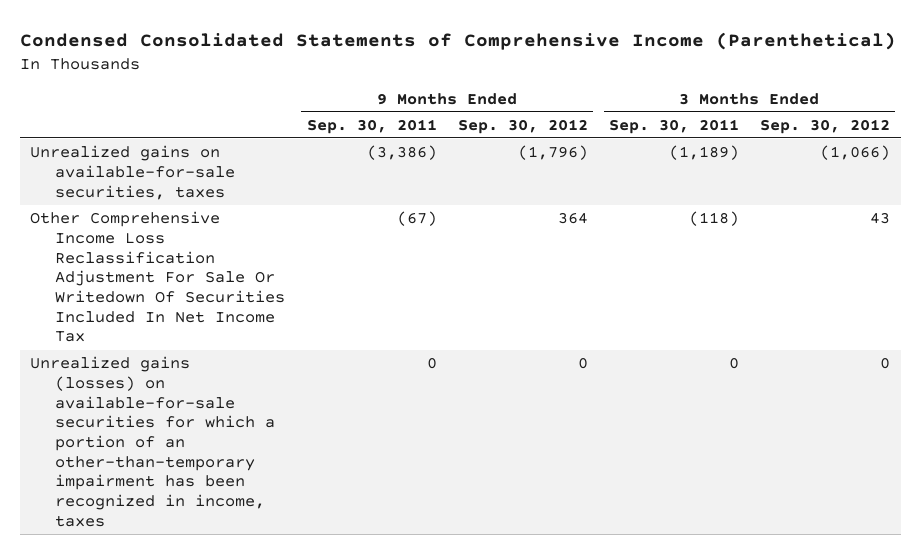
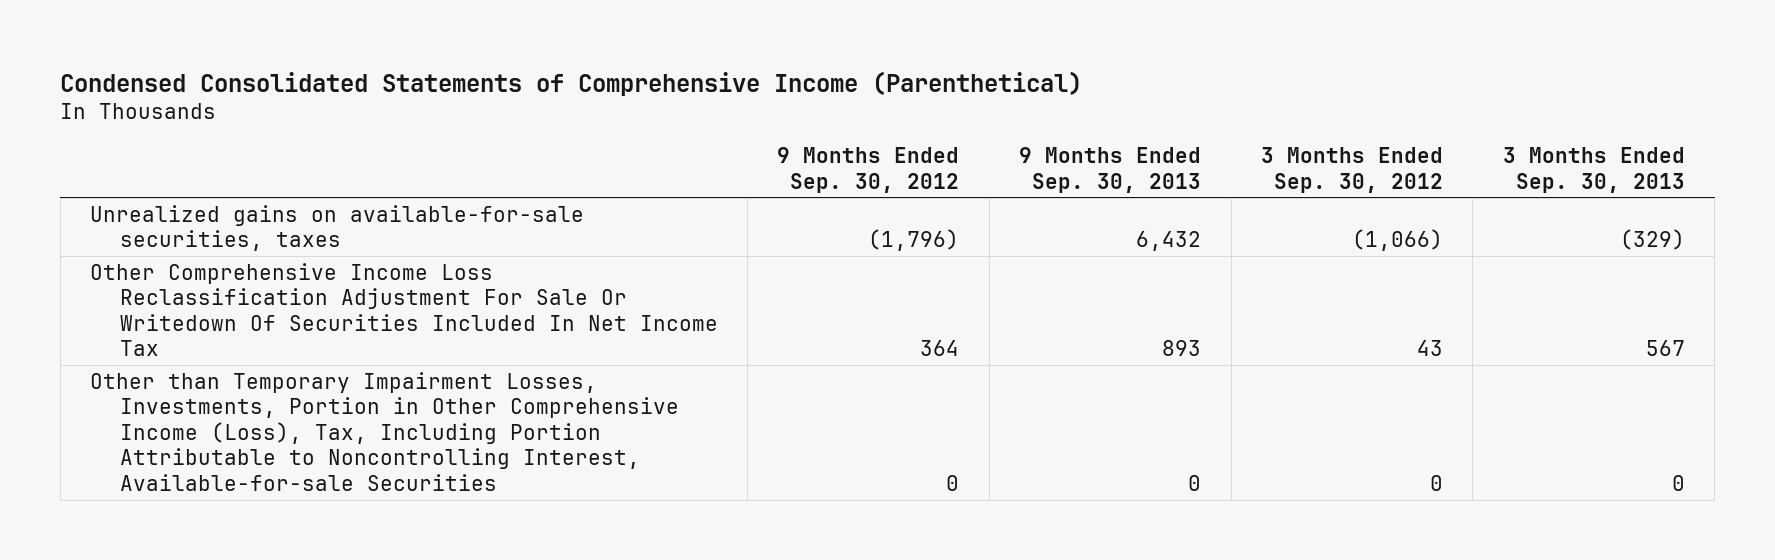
- | 9 Months Ended Sep. 30, 2011 | 9 Months Ended Sep. 30, 2012 | 3 Months Ended Sep. 30, 2011 | 3 Months Ended Sep. 30, 2012
+ | 9 Months Ended Sep. 30, 2012 | 9 Months Ended Sep. 30, 2013 | 3 Months Ended Sep. 30, 2012 | 3 Months Ended Sep. 30, 2013
- Unrealized gains (losses) on available-for-sale securities for which a portion of an other-than-temporary impairment has been recognized in income, taxes | 0 | 0 | 0 | 0
+ Other than Temporary Impairment Losses, Investments, Portion in Other Comprehensive Income (Loss), Tax, Including Portion Attributable to Noncontrolling Interest, Available-for-sale Securities | 0 | 0 | 0 | 0

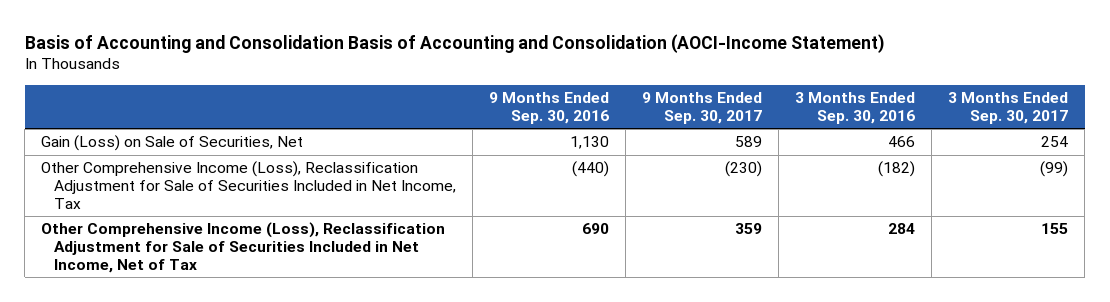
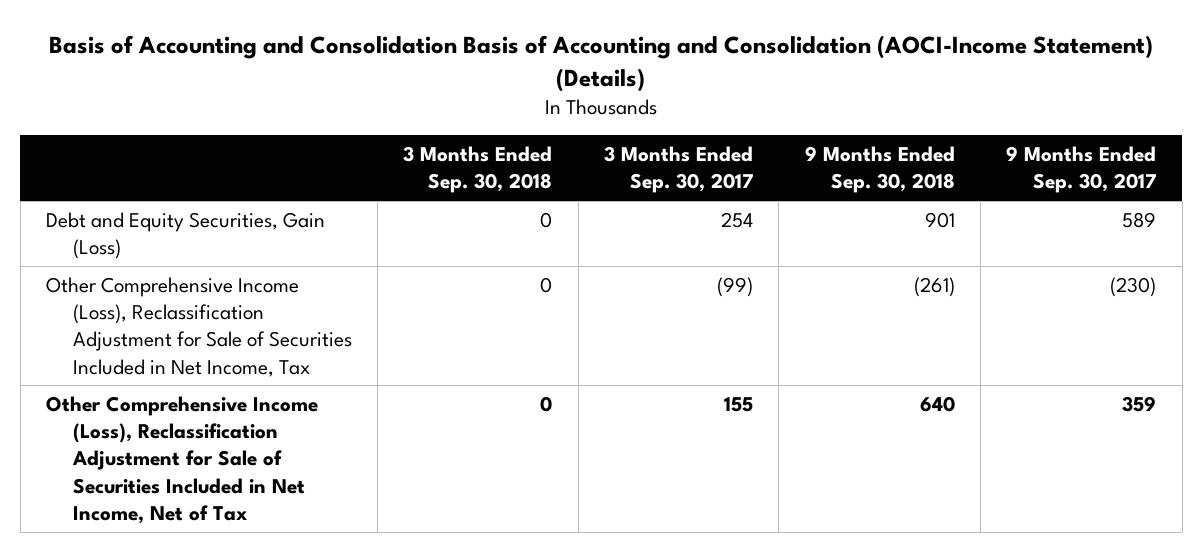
- Basis of Accounting and Consolidation Basis of Accounting and Consolidation (AOCI-Income Statement)
+ Basis of Accounting and Consolidation Basis of Accounting and Consolidation (AOCI-Income Statement) (Details)
- | 9 Months Ended Sep. 30, 2016 | 9 Months Ended Sep. 30, 2017 | 3 Months Ended Sep. 30, 2016 | 3 Months Ended Sep. 30, 2017
+ | 3 Months Ended Sep. 30, 2018 | 3 Months Ended Sep. 30, 2017 | 9 Months Ended Sep. 30, 2018 | 9 Months Ended Sep. 30, 2017
- Gain (Loss) on Sale of Securities, Net | 1,130 | 589 | 466 | 254
+ Debt and Equity Securities, Gain (Loss) | 0 | 254 | 901 | 589

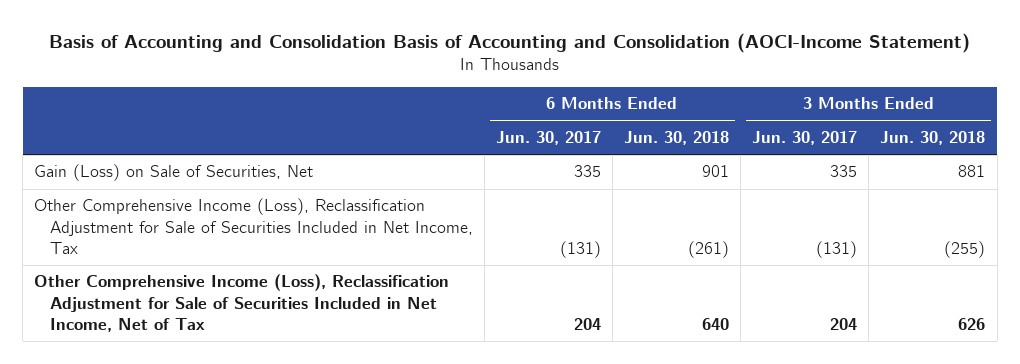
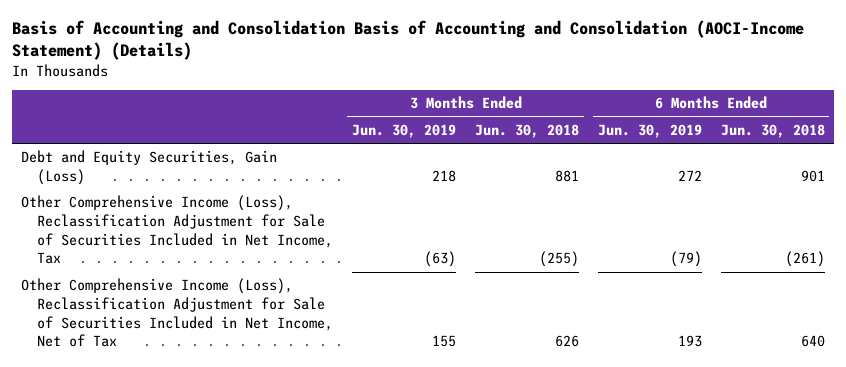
- Basis of Accounting and Consolidation Basis of Accounting and Consolidation (AOCI-Income Statement)
+ Basis of Accounting and Consolidation Basis of Accounting and Consolidation (AOCI-Income Statement) (Details)
- | 6 Months Ended Jun. 30, 2017 | 6 Months Ended Jun. 30, 2018 | 3 Months Ended Jun. 30, 2017 | 3 Months Ended Jun. 30, 2018
+ | 3 Months Ended Jun. 30, 2019 | 3 Months Ended Jun. 30, 2018 | 6 Months Ended Jun. 30, 2019 | 6 Months Ended Jun. 30, 2018
- Gain (Loss) on Sale of Securities, Net | 335 | 901 | 335 | 881
+ Debt and Equity Securities, Gain (Loss) | 218 | 881 | 272 | 901

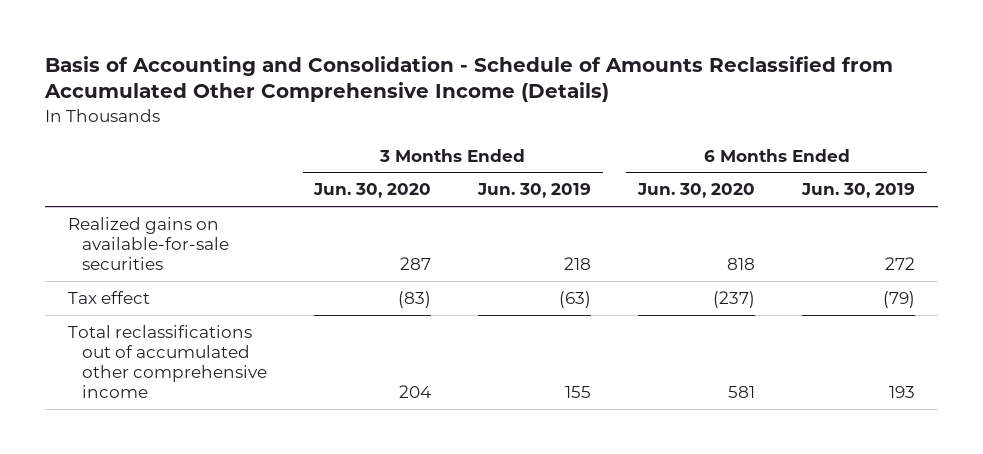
- Basis of Accounting and Consolidation Basis of Accounting and Consolidation (AOCI-Income Statement) (Details)
+ Basis of Accounting and Consolidation - Schedule of Amounts Reclassified from Accumulated Other Comprehensive Income (Details)
- | 3 Months Ended Jun. 30, 2019 | 3 Months Ended Jun. 30, 2018 | 6 Months Ended Jun. 30, 2019 | 6 Months Ended Jun. 30, 2018
+ | 3 Months Ended Jun. 30, 2020 | 3 Months Ended Jun. 30, 2019 | 6 Months Ended Jun. 30, 2020 | 6 Months Ended Jun. 30, 2019
- Debt and Equity Securities, Gain (Loss) | 218 | 881 | 272 | 901
- Other Comprehensive Income (Loss), Reclassification Adjustment for Sale of Securities Included in Net Income, Tax | (63) | (255) | (79) | (261)
- Other Comprehensive Income (Loss), Reclassification Adjustment for Sale of Securities Included in Net Income, Net of Tax | 155 | 626 | 193 | 640
+ Realized gains on available-for-sale securities | 287 | 218 | 818 | 272
+ Tax effect | (83) | (63) | (237) | (79)
+ Total reclassifications out of accumulated other comprehensive income | 204 | 155 | 581 | 193

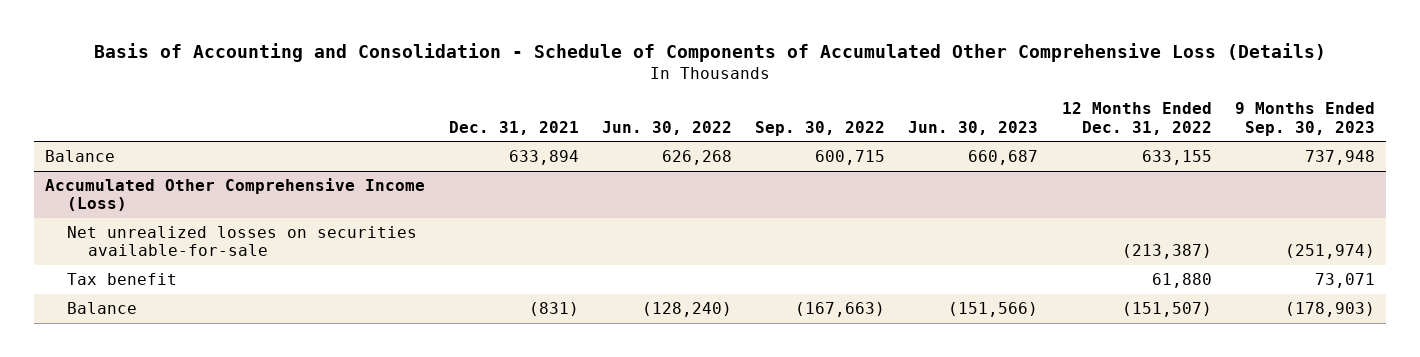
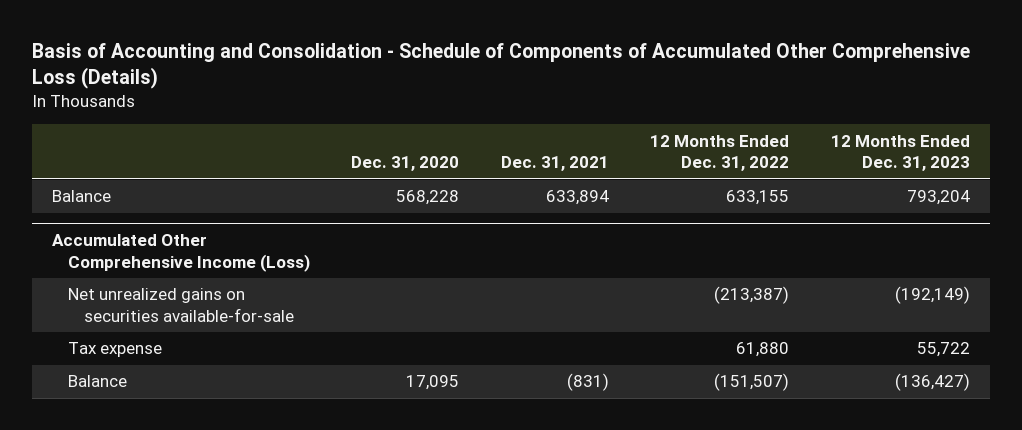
- | Dec. 31, 2021 | Jun. 30, 2022 | Sep. 30, 2022 | Jun. 30, 2023 | 12 Months Ended Dec. 31, 2022 | 9 Months Ended Sep. 30, 2023
+ | Dec. 31, 2020 | Dec. 31, 2021 | 12 Months Ended Dec. 31, 2022 | 12 Months Ended Dec. 31, 2023
@ Accumulated Other Comprehensive Income (Loss)
- Net unrealized losses on securities available-for-sale | | | | | (213,387) | (251,974)
- Tax benefit | | | | | 61,880 | 73,071
+ Net unrealized gains on securities available-for-sale | | | (213,387) | (192,149)
+ Tax expense | | | 61,880 | 55,722

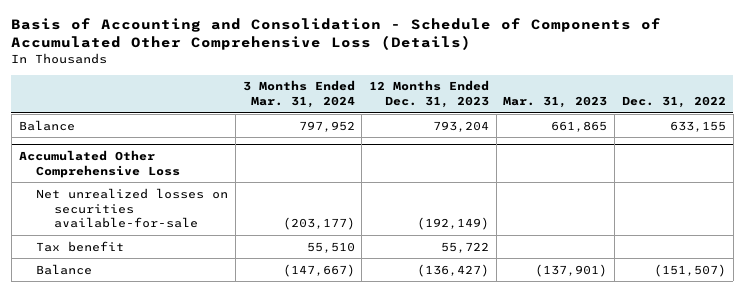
- | Dec. 31, 2020 | Dec. 31, 2021 | 12 Months Ended Dec. 31, 2022 | 12 Months Ended Dec. 31, 2023
+ | 3 Months Ended Mar. 31, 2024 | 12 Months Ended Dec. 31, 2023 | Mar. 31, 2023 | Dec. 31, 2022
- Accumulated Other Comprehensive Income (Loss)
- Net unrealized gains on securities available-for-sale | | | (213,387) | (192,149)
- Tax expense | | | 61,880 | 55,722
+ Accumulated Other Comprehensive Loss
+ Net unrealized losses on securities available-for-sale | (203,177) | (192,149) | |
+ Tax benefit | 55,510 | 55,722 | |

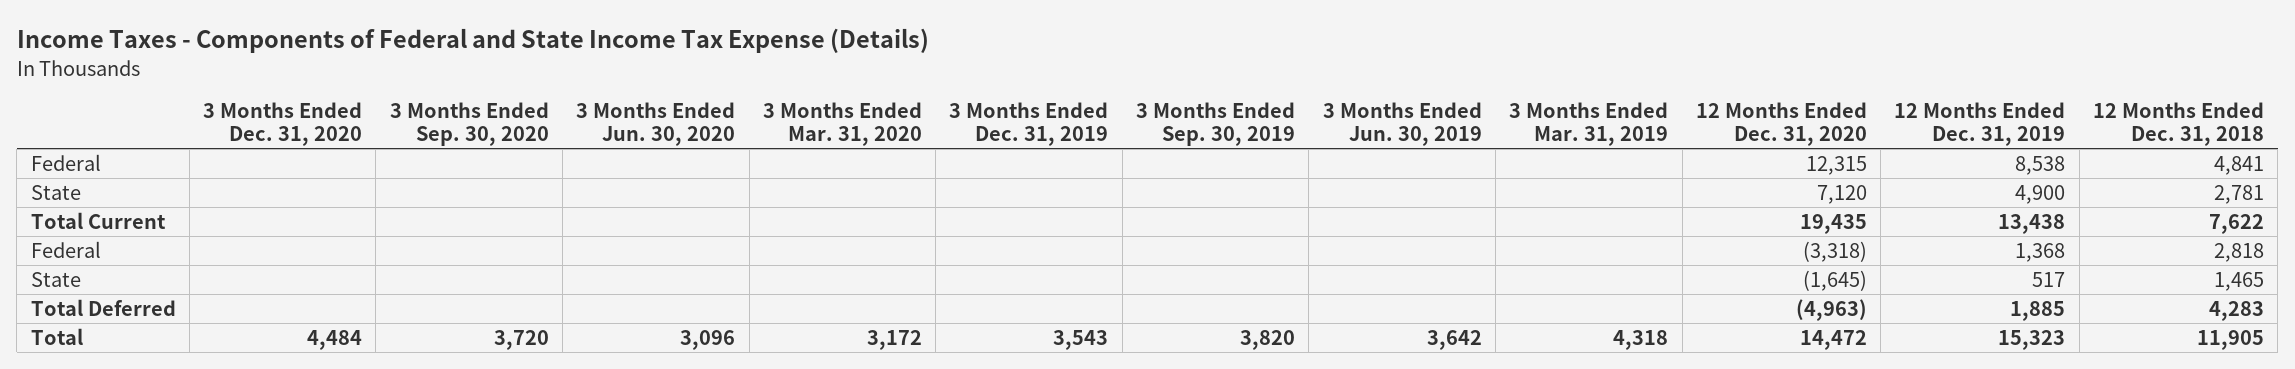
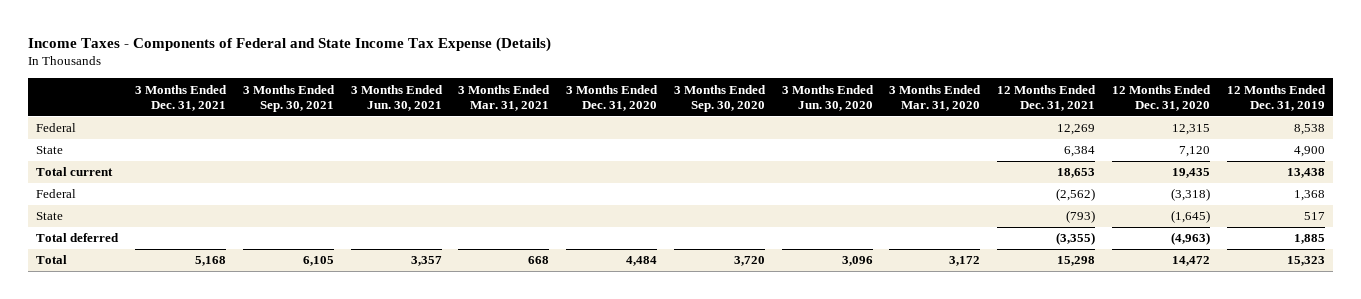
- | 3 Months Ended Dec. 31, 2020 | 3 Months Ended Sep. 30, 2020 | 3 Months Ended Jun. 30, 2020 | 3 Months Ended Mar. 31, 2020 | 3 Months Ended Dec. 31, 2019 | 3 Months Ended Sep. 30, 2019 | 3 Months Ended Jun. 30, 2019 | 3 Months Ended Mar. 31, 2019 | 12 Months Ended Dec. 31, 2020 | 12 Months Ended Dec. 31, 2019 | 12 Months Ended Dec. 31, 2018
+ | 3 Months Ended Dec. 31, 2021 | 3 Months Ended Sep. 30, 2021 | 3 Months Ended Jun. 30, 2021 | 3 Months Ended Mar. 31, 2021 | 3 Months Ended Dec. 31, 2020 | 3 Months Ended Sep. 30, 2020 | 3 Months Ended Jun. 30, 2020 | 3 Months Ended Mar. 31, 2020 | 12 Months Ended Dec. 31, 2021 | 12 Months Ended Dec. 31, 2020 | 12 Months Ended Dec. 31, 2019
- Total Current | | | | | | | | | 19,435 | 13,438 | 7,622
+ Total current | | | | | | | | | 18,653 | 19,435 | 13,438
- Total Deferred | | | | | | | | | (4,963) | 1,885 | 4,283
+ Total deferred | | | | | | | | | (3,355) | (4,963) | 1,885

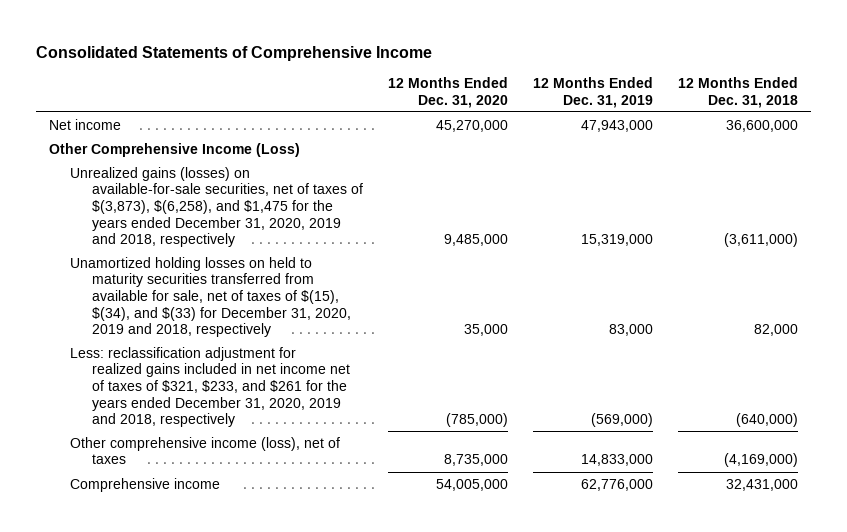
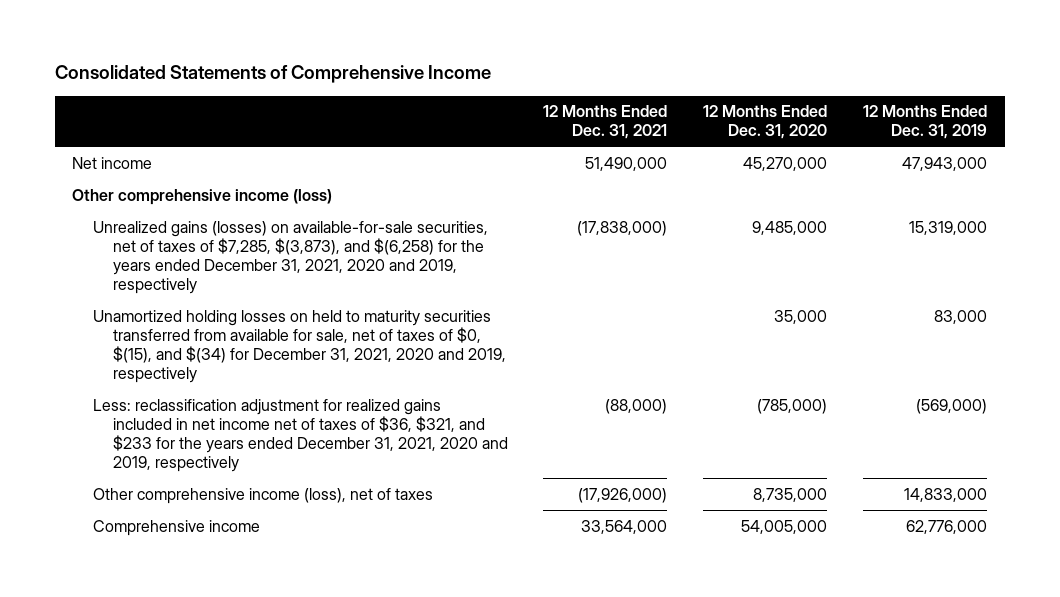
- | 12 Months Ended Dec. 31, 2020 | 12 Months Ended Dec. 31, 2019 | 12 Months Ended Dec. 31, 2018
+ | 12 Months Ended Dec. 31, 2021 | 12 Months Ended Dec. 31, 2020 | 12 Months Ended Dec. 31, 2019
- Other Comprehensive Income (Loss)
- Unrealized gains (losses) on available-for-sale securities, net of taxes of $(3,873), $(6,258), and $1,475 for the years ended December 31, 2020, 2019 and 2018, respectively | 9,485,000 | 15,319,000 | (3,611,000)
- Unamortized holding losses on held to maturity securities transferred from available for sale, net of taxes of $(15), $(34), and $(33) for December 31, 2020, 2019 and 2018, respectively | 35,000 | 83,000 | 82,000
- Less: reclassification adjustment for realized gains included in net income net of taxes of $321, $233, and $261 for the years ended December 31, 2020, 2019 and 2018, respectively | (785,000) | (569,000) | (640,000)
+ Other comprehensive income (loss)
+ Unrealized gains (losses) on available-for-sale securities, net of taxes of $7,285, $(3,873), and $(6,258) for the years ended December 31, 2021, 2020 and 2019, respectively | (17,838,000) | 9,485,000 | 15,319,000
+ Unamortized holding losses on held to maturity securities transferred from available for sale, net of taxes of $0, $(15), and $(34) for December 31, 2021, 2020 and 2019, respectively | | 35,000 | 83,000
+ Less: reclassification adjustment for realized gains included in net income net of taxes of $36, $321, and $233 for the years ended December 31, 2021, 2020 and 2019, respectively | (88,000) | (785,000) | (569,000)

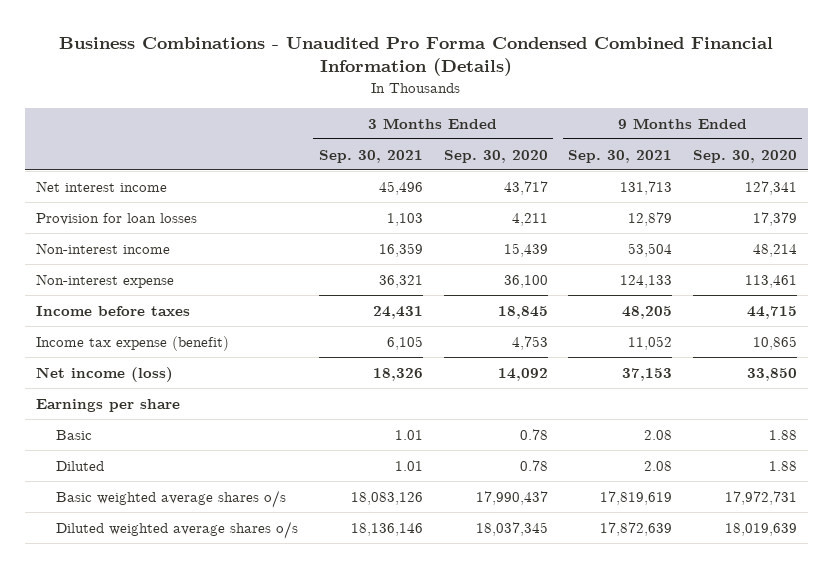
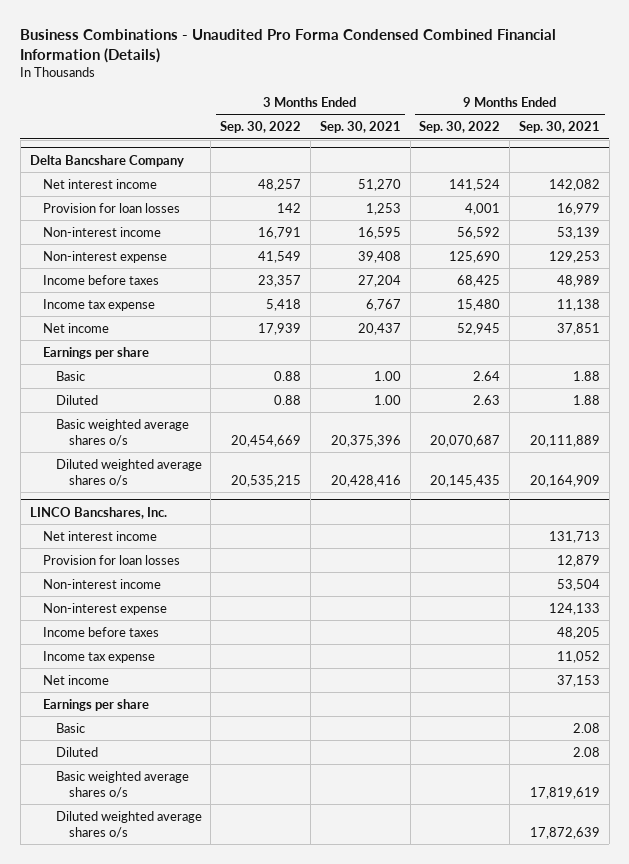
- | 3 Months Ended Sep. 30, 2021 | 3 Months Ended Sep. 30, 2020 | 9 Months Ended Sep. 30, 2021 | 9 Months Ended Sep. 30, 2020
+ | 3 Months Ended Sep. 30, 2022 | 3 Months Ended Sep. 30, 2021 | 9 Months Ended Sep. 30, 2022 | 9 Months Ended Sep. 30, 2021
- Net interest income | 45,496 | 43,717 | 131,713 | 127,341
- Provision for loan losses | 1,103 | 4,211 | 12,879 | 17,379
- Non-interest income | 16,359 | 15,439 | 53,504 | 48,214
- Non-interest expense | 36,321 | 36,100 | 124,133 | 113,461
- Income before taxes | 24,431 | 18,845 | 48,205 | 44,715
- Income tax expense (benefit) | 6,105 | 4,753 | 11,052 | 10,865
- Net income (loss) | 18,326 | 14,092 | 37,153 | 33,850
+ Delta Bancshare Company
+ Net interest income | 48,257 | 51,270 | 141,524 | 142,082
+ Provision for loan losses | 142 | 1,253 | 4,001 | 16,979
+ Non-interest income | 16,791 | 16,595 | 56,592 | 53,139
+ Non-interest expense | 41,549 | 39,408 | 125,690 | 129,253
+ Income before taxes | 23,357 | 27,204 | 68,425 | 48,989
+ Income tax expense | 5,418 | 6,767 | 15,480 | 11,138
+ Net income | 17,939 | 20,437 | 52,945 | 37,851
- Basic | 1.01 | 0.78 | 2.08 | 1.88
- Diluted | 1.01 | 0.78 | 2.08 | 1.88
- Basic weighted average shares o/s | 18,083,126 | 17,990,437 | 17,819,619 | 17,972,731
- Diluted weighted average shares o/s | 18,136,146 | 18,037,345 | 17,872,639 | 18,019,639
+ Basic | 0.88 | 1.00 | 2.64 | 1.88
+ Diluted | 0.88 | 1.00 | 2.63 | 1.88
+ Basic weighted average shares o/s | 20,454,669 | 20,375,396 | 20,070,687 | 20,111,889
+ Diluted weighted average shares o/s | 20,535,215 | 20,428,416 | 20,145,435 | 20,164,909
+ LINCO Bancshares, Inc.
+ Net interest income | | | | 131,713
+ Provision for loan losses | | | | 12,879
+ Non-interest income | | | | 53,504
+ Non-interest expense | | | | 124,133
+ Income before taxes | | | | 48,205
+ Income tax expense | | | | 11,052
+ Net income | | | | 37,153
+ Earnings per share
+ Basic | | | | 2.08
+ Diluted | | | | 2.08
+ Basic weighted average shares o/s | | | | 17,819,619
+ Diluted weighted average shares o/s | | | | 17,872,639

